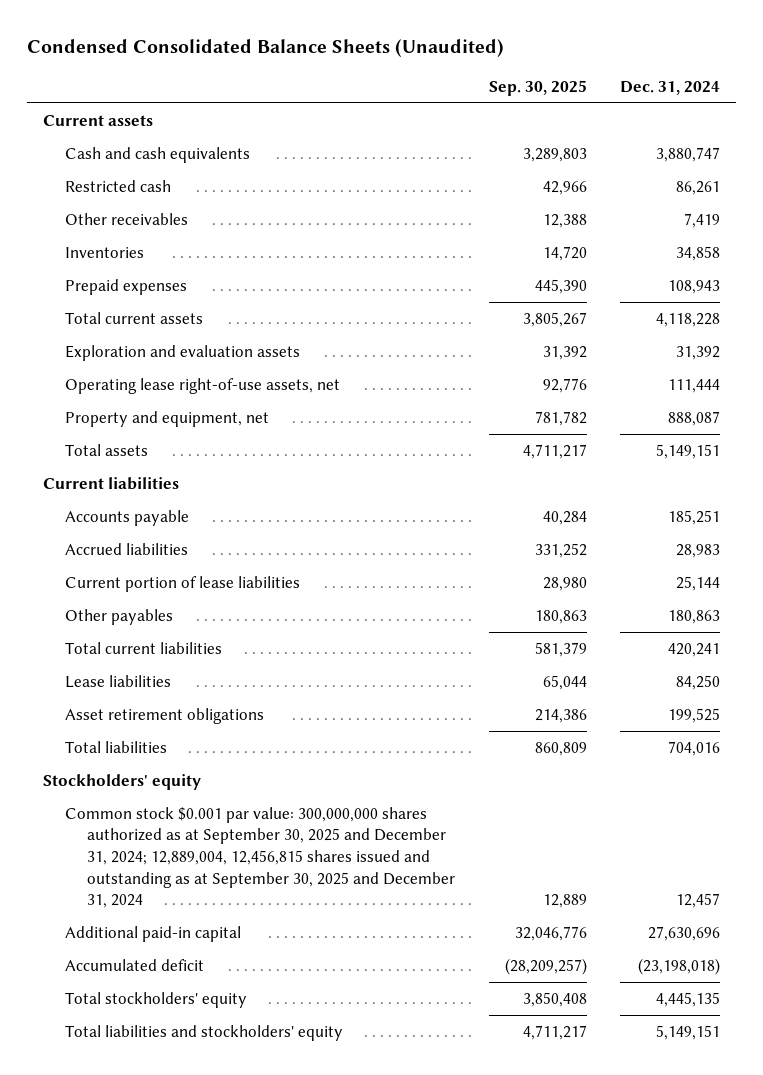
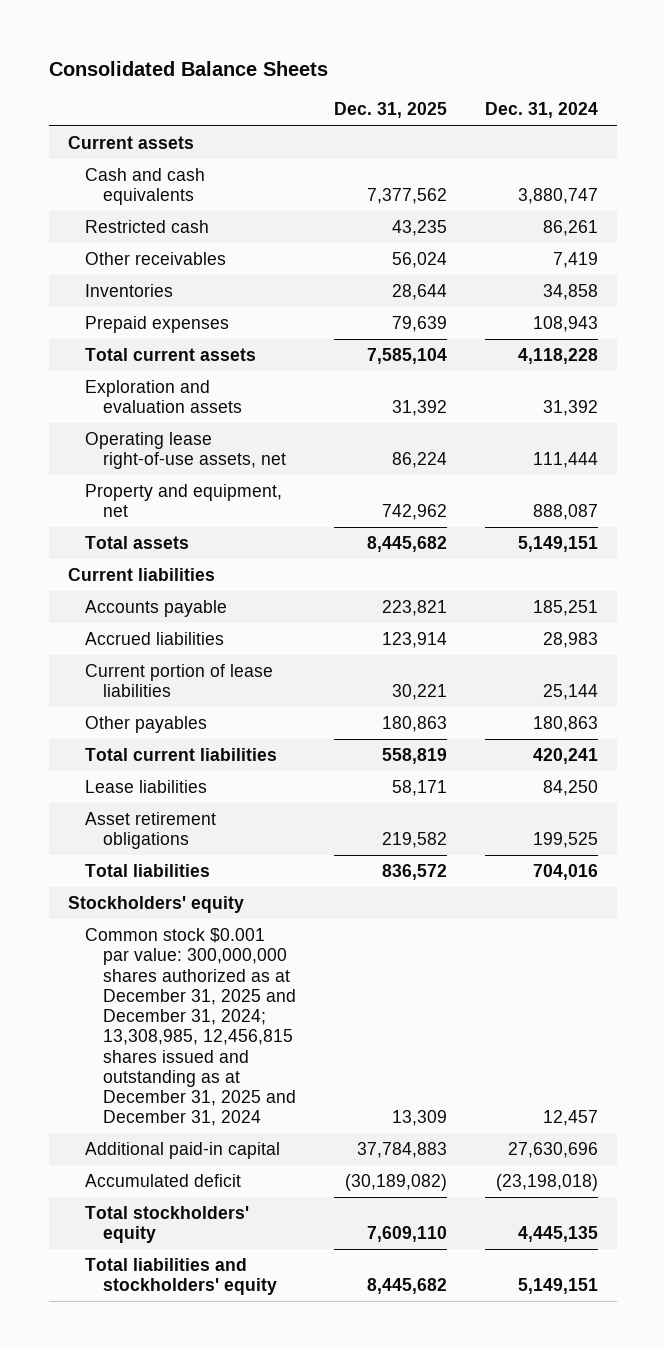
- Condensed Consolidated Balance Sheets (Unaudited)
+ Consolidated Balance Sheets
- | Sep. 30, 2025 | Dec. 31, 2024
+ | Dec. 31, 2025 | Dec. 31, 2024
- Common stock $0.001 par value: 300,000,000 shares authorized as at September 30, 2025 and December 31, 2024; 12,889,004, 12,456,815 shares issued and outstanding as at September 30, 2025 and December 31, 2024 | 12,889 | 12,457
+ Common stock $0.001 par value: 300,000,000 shares authorized as at December 31, 2025 and December 31, 2024; 13,308,985, 12,456,815 shares issued and outstanding as at December 31, 2025 and December 31, 2024 | 13,309 | 12,457

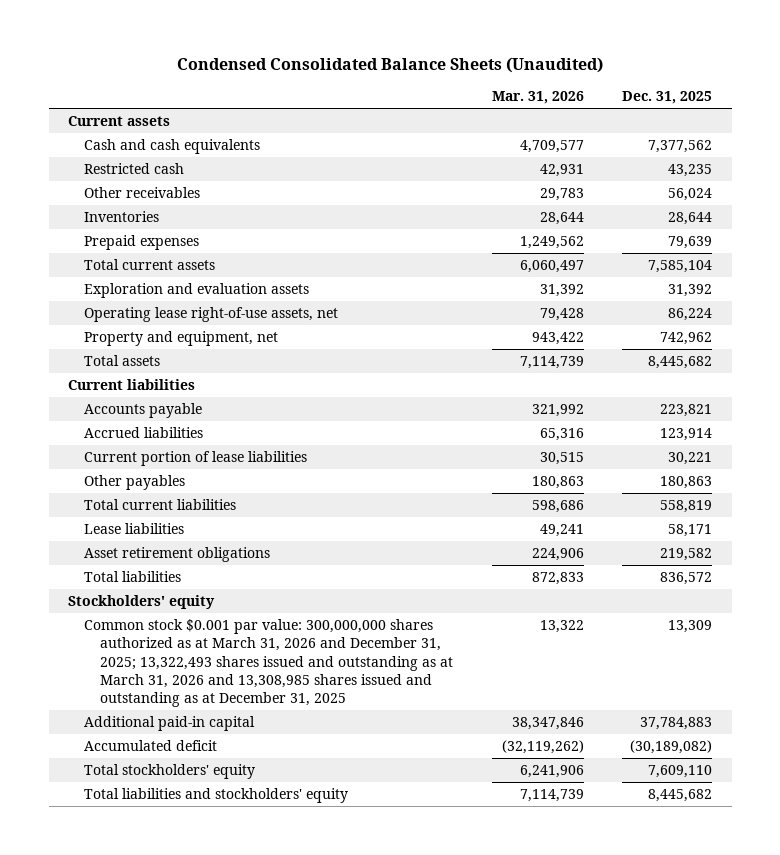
- Consolidated Balance Sheets
+ Condensed Consolidated Balance Sheets (Unaudited)
- | Dec. 31, 2025 | Dec. 31, 2024
+ | Mar. 31, 2026 | Dec. 31, 2025
- Common stock $0.001 par value: 300,000,000 shares authorized as at December 31, 2025 and December 31, 2024; 13,308,985, 12,456,815 shares issued and outstanding as at December 31, 2025 and December 31, 2024 | 13,309 | 12,457
+ Common stock $0.001 par value: 300,000,000 shares authorized as at March 31, 2026 and December 31, 2025; 13,322,493 shares issued and outstanding as at March 31, 2026 and 13,308,985 shares issued and outstanding as at December 31, 2025 | 13,322 | 13,309

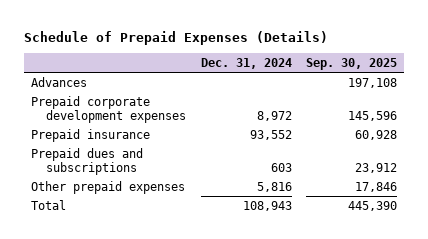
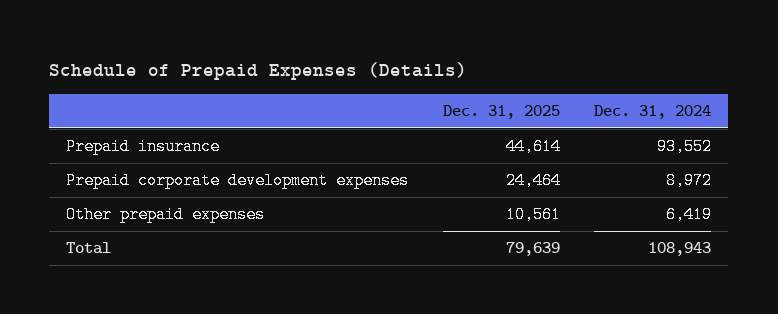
- | Dec. 31, 2024 | Sep. 30, 2025
+ | Dec. 31, 2025 | Dec. 31, 2024
- Advances | | 197,108
- Prepaid dues and subscriptions | 603 | 23,912
- Other prepaid expenses | 5,816 | 17,846
moved down: Prepaid corporate development expenses | 24,464 | 8,972
+ Other prepaid expenses | 10,561 | 6,419

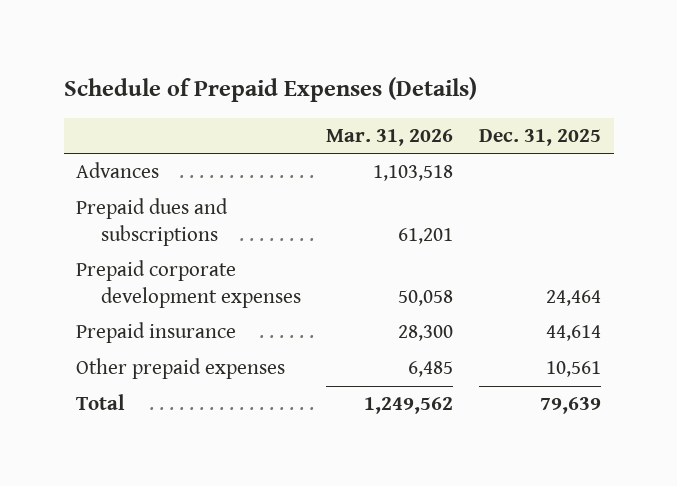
- | Dec. 31, 2025 | Dec. 31, 2024
+ | Mar. 31, 2026 | Dec. 31, 2025
+ Advances | 1,103,518 |
+ Prepaid dues and subscriptions | 61,201 |
moved down: Prepaid insurance | 28,300 | 44,614

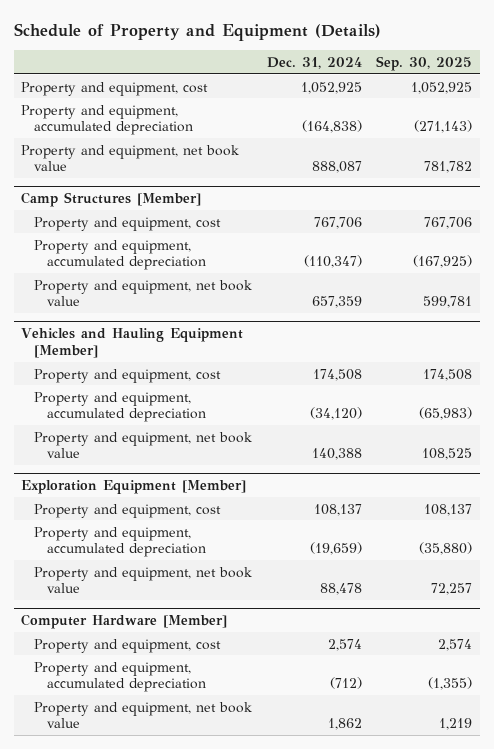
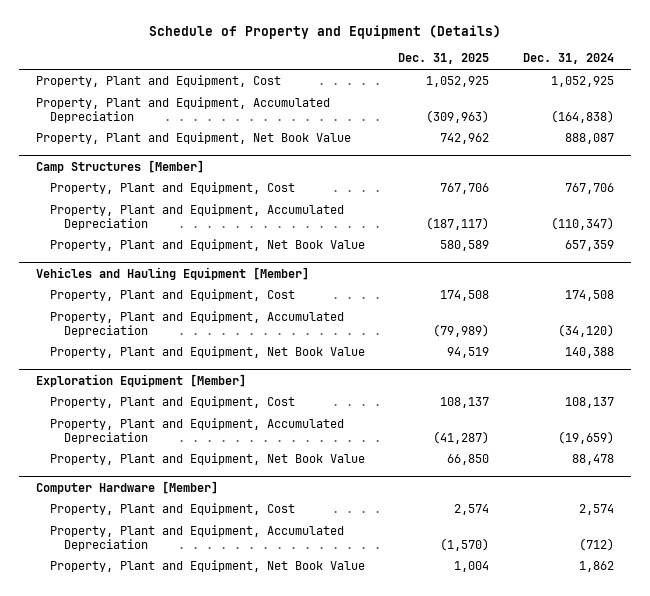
- | Dec. 31, 2024 | Sep. 30, 2025
+ | Dec. 31, 2025 | Dec. 31, 2024
- Property and equipment, cost | 1,052,925 | 1,052,925
- Property and equipment, accumulated depreciation | (164,838) | (271,143)
- Property and equipment, net book value | 888,087 | 781,782
+ Property, Plant and Equipment, Cost | 1,052,925 | 1,052,925
+ Property, Plant and Equipment, Accumulated Depreciation | (309,963) | (164,838)
+ Property, Plant and Equipment, Net Book Value | 742,962 | 888,087
@ Camp Structures [Member]
- Property and equipment, cost | 767,706 | 767,706
- Property and equipment, accumulated depreciation | (110,347) | (167,925)
- Property and equipment, net book value | 657,359 | 599,781
+ Property, Plant and Equipment, Cost | 767,706 | 767,706
+ Property, Plant and Equipment, Accumulated Depreciation | (187,117) | (110,347)
+ Property, Plant and Equipment, Net Book Value | 580,589 | 657,359
@ Vehicles and Hauling Equipment [Member]
- Property and equipment, cost | 174,508 | 174,508
- Property and equipment, accumulated depreciation | (34,120) | (65,983)
- Property and equipment, net book value | 140,388 | 108,525
+ Property, Plant and Equipment, Cost | 174,508 | 174,508
+ Property, Plant and Equipment, Accumulated Depreciation | (79,989) | (34,120)
+ Property, Plant and Equipment, Net Book Value | 94,519 | 140,388
@ Exploration Equipment [Member]
- Property and equipment, cost | 108,137 | 108,137
- Property and equipment, accumulated depreciation | (19,659) | (35,880)
- Property and equipment, net book value | 88,478 | 72,257
+ Property, Plant and Equipment, Cost | 108,137 | 108,137
+ Property, Plant and Equipment, Accumulated Depreciation | (41,287) | (19,659)
+ Property, Plant and Equipment, Net Book Value | 66,850 | 88,478
@ Computer Hardware [Member]
- Property and equipment, cost | 2,574 | 2,574
- Property and equipment, accumulated depreciation | (712) | (1,355)
- Property and equipment, net book value | 1,862 | 1,219
+ Property, Plant and Equipment, Cost | 2,574 | 2,574
+ Property, Plant and Equipment, Accumulated Depreciation | (1,570) | (712)
+ Property, Plant and Equipment, Net Book Value | 1,004 | 1,862

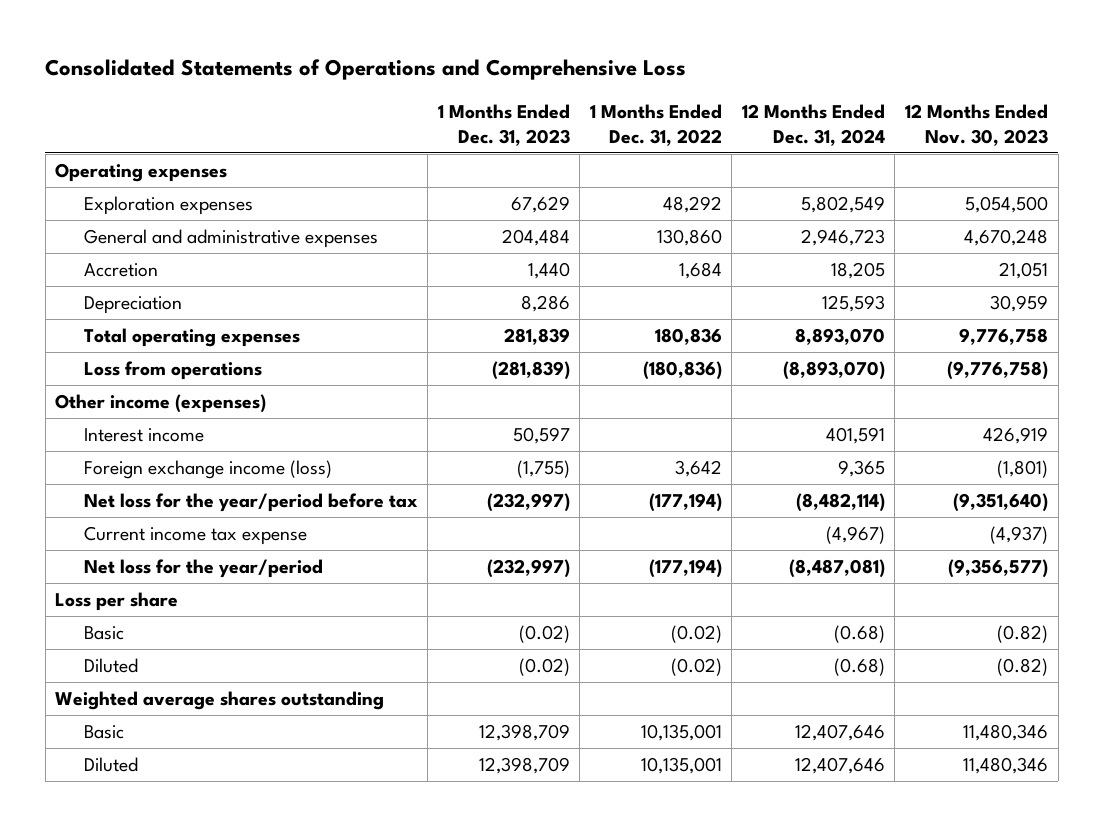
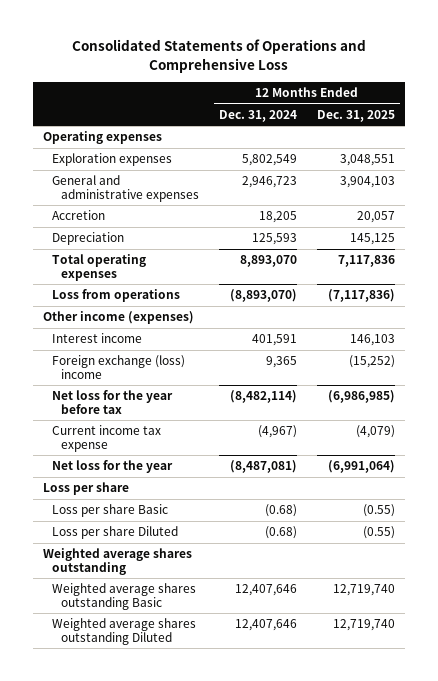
- | 1 Months Ended Dec. 31, 2023 | 1 Months Ended Dec. 31, 2022 | 12 Months Ended Dec. 31, 2024 | 12 Months Ended Nov. 30, 2023
+ | 12 Months Ended Dec. 31, 2024 | 12 Months Ended Dec. 31, 2025
- Foreign exchange income (loss) | (1,755) | 3,642 | 9,365 | (1,801)
- Net loss for the year/period before tax | (232,997) | (177,194) | (8,482,114) | (9,351,640)
+ Foreign exchange (loss) income | 9,365 | (15,252)
+ Net loss for the year before tax | (8,482,114) | (6,986,985)
- Net loss for the year/period | (232,997) | (177,194) | (8,487,081) | (9,356,577)
+ Net loss for the year | (8,487,081) | (6,991,064)
- Basic | (0.02) | (0.02) | (0.68) | (0.82)
- Diluted | (0.02) | (0.02) | (0.68) | (0.82)
+ Loss per share Basic | (0.68) | (0.55)
+ Loss per share Diluted | (0.68) | (0.55)
- Basic | 12,398,709 | 10,135,001 | 12,407,646 | 11,480,346
- Diluted | 12,398,709 | 10,135,001 | 12,407,646 | 11,480,346
+ Weighted average shares outstanding Basic | 12,407,646 | 12,719,740
+ Weighted average shares outstanding Diluted | 12,407,646 | 12,719,740

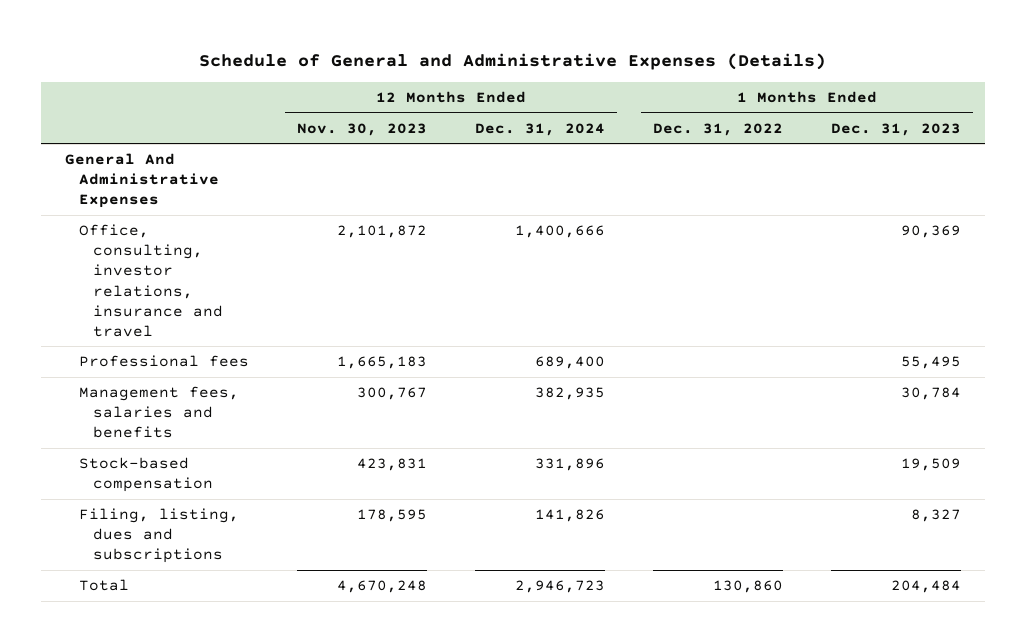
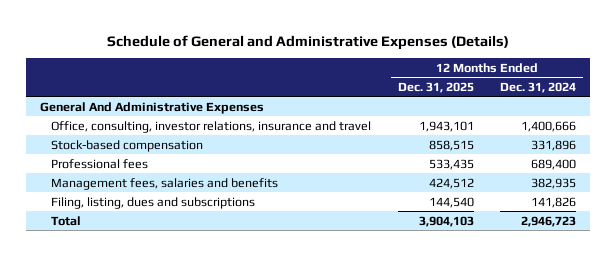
- | 12 Months Ended Nov. 30, 2023 | 12 Months Ended Dec. 31, 2024 | 1 Months Ended Dec. 31, 2022 | 1 Months Ended Dec. 31, 2023
+ | 12 Months Ended Dec. 31, 2025 | 12 Months Ended Dec. 31, 2024
moved up: Stock-based compensation | 858,515 | 331,896

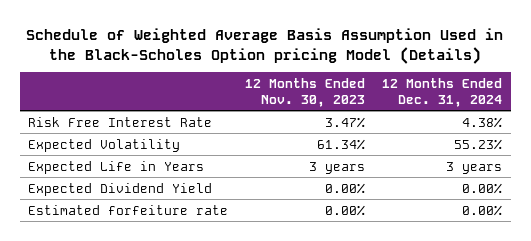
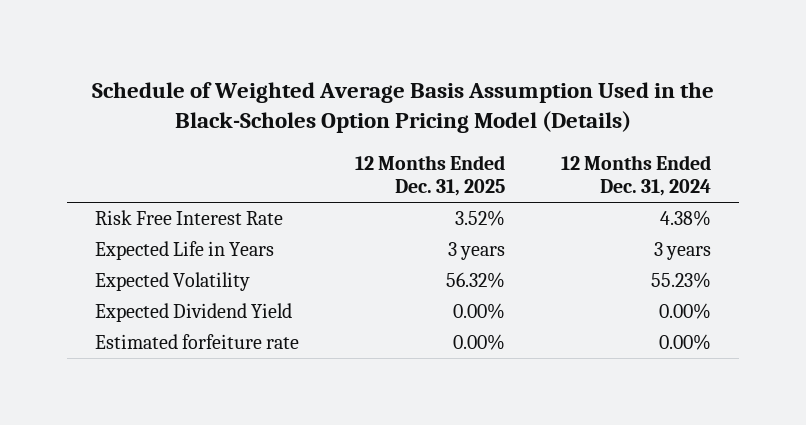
- Schedule of Weighted Average Basis Assumption Used in the Black-Scholes Option pricing Model (Details)
+ Schedule of Weighted Average Basis Assumption Used in the Black-Scholes Option Pricing Model (Details)
- | 12 Months Ended Nov. 30, 2023 | 12 Months Ended Dec. 31, 2024
+ | 12 Months Ended Dec. 31, 2025 | 12 Months Ended Dec. 31, 2024
moved down: Expected Volatility | 56.32% | 55.23%

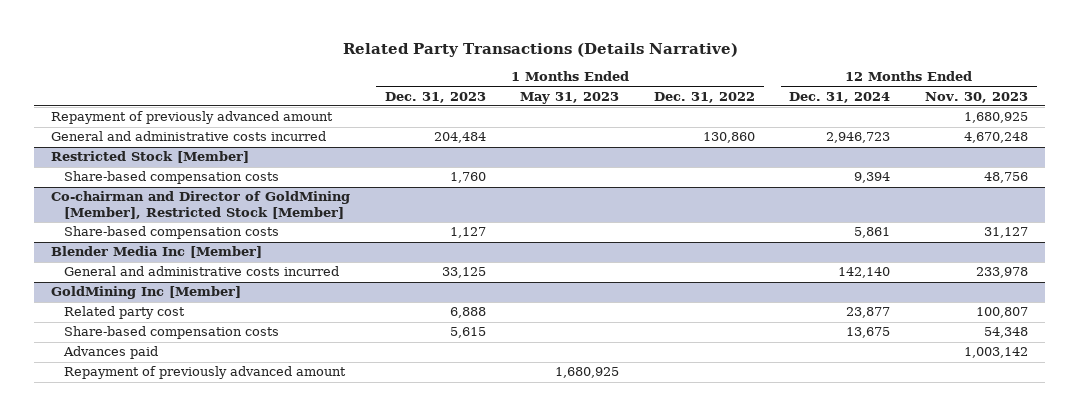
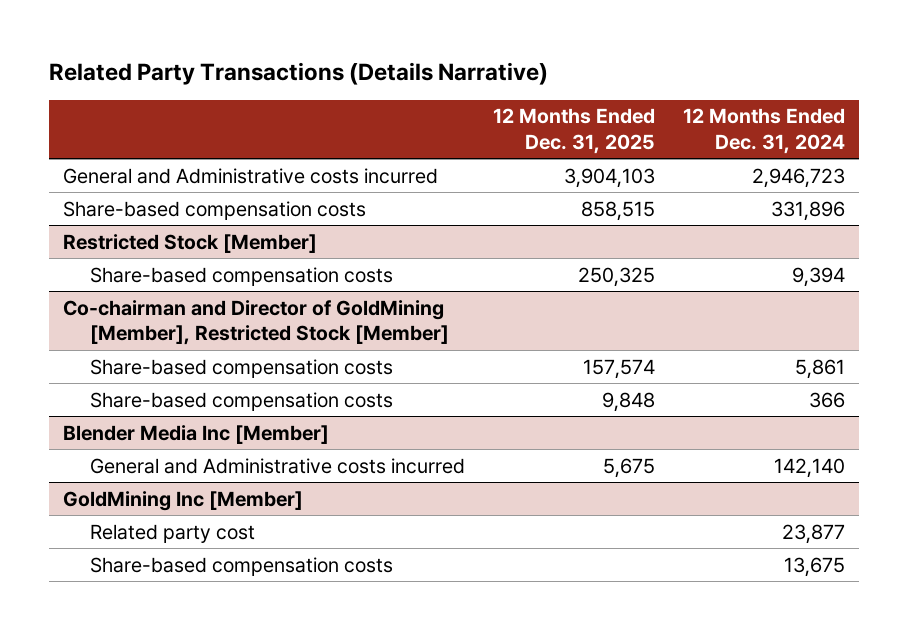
- | 1 Months Ended Dec. 31, 2023 | 1 Months Ended May 31, 2023 | 1 Months Ended Dec. 31, 2022 | 12 Months Ended Dec. 31, 2024 | 12 Months Ended Nov. 30, 2023
+ | 12 Months Ended Dec. 31, 2025 | 12 Months Ended Dec. 31, 2024
- Repayment of previously advanced amount | | | | | 1,680,925
- General and administrative costs incurred | 204,484 | | 130,860 | 2,946,723 | 4,670,248
+ General and Administrative costs incurred | 3,904,103 | 2,946,723
+ Share-based compensation costs | 858,515 | 331,896
@ Co-chairman and Director of GoldMining [Member], Restricted Stock [Member]
+ Share-based compensation costs | 9,848 | 366
@ Blender Media Inc [Member]
- General and administrative costs incurred | 33,125 | | | 142,140 | 233,978
+ General and Administrative costs incurred | 5,675 | 142,140
@ GoldMining Inc [Member]
- Advances paid | | | | | 1,003,142
- Repayment of previously advanced amount | | 1,680,925 | | |

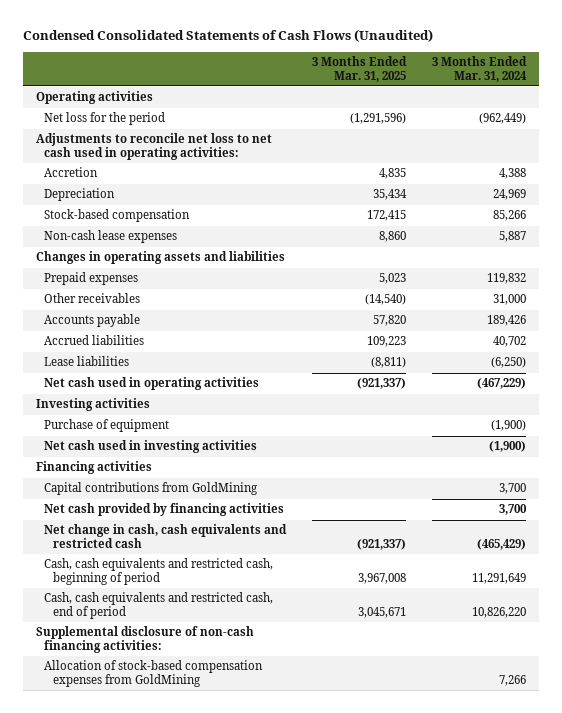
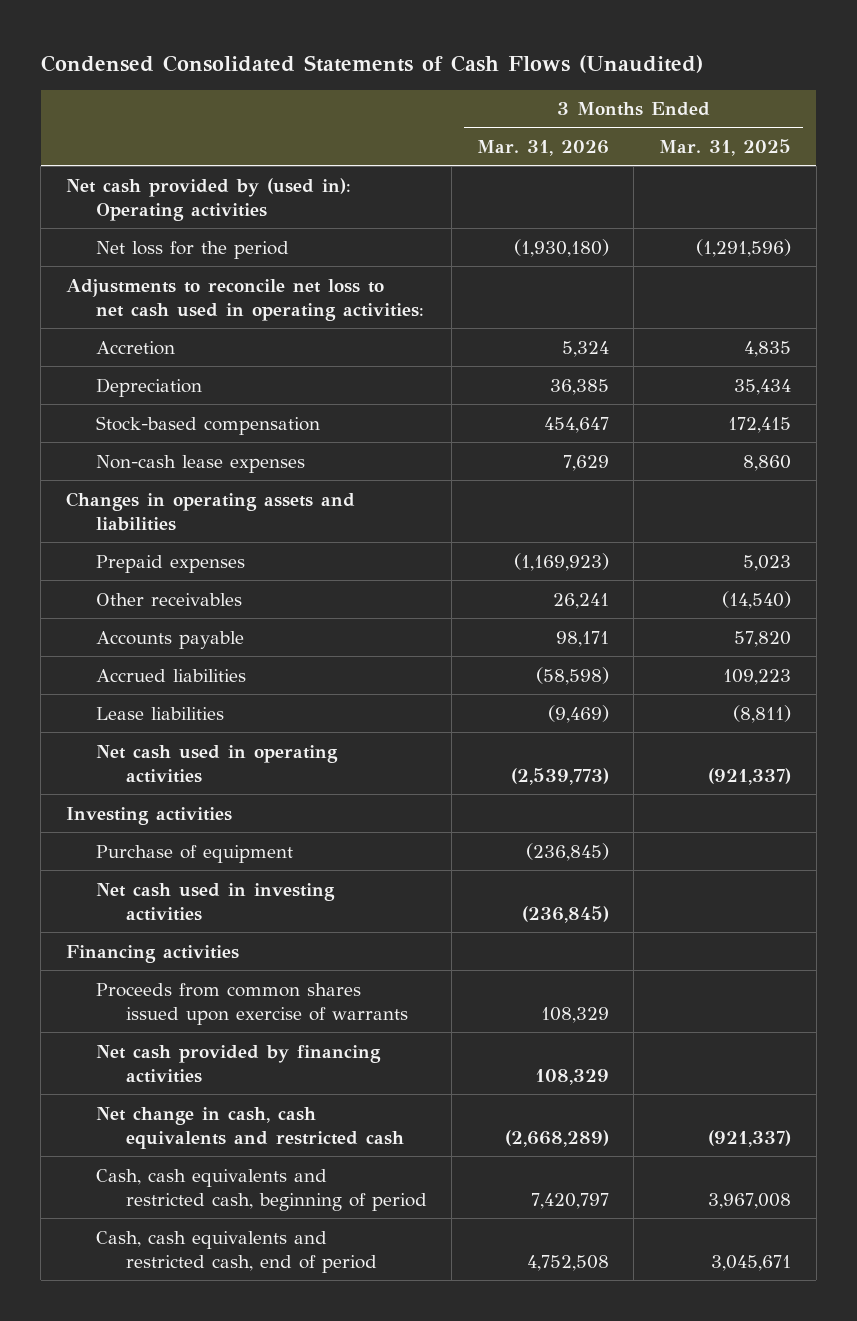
- | 3 Months Ended Mar. 31, 2025 | 3 Months Ended Mar. 31, 2024
+ | 3 Months Ended Mar. 31, 2026 | 3 Months Ended Mar. 31, 2025
- Operating activities
+ Net cash provided by (used in): Operating activities
- Capital contributions from GoldMining | | 3,700
+ Proceeds from common shares issued upon exercise of warrants | 108,329 |
- Supplemental disclosure of non-cash financing activities:
- Allocation of stock-based compensation expenses from GoldMining | | 7,266

